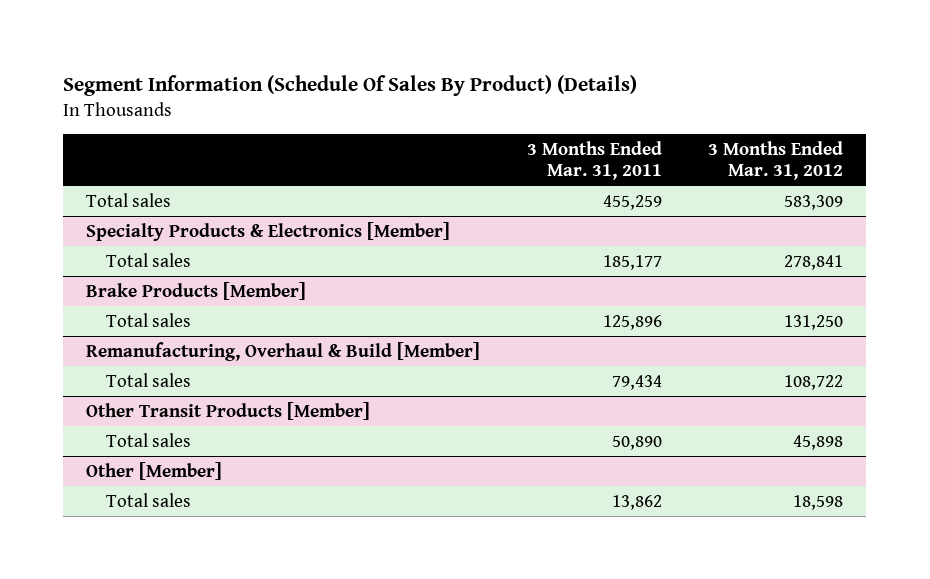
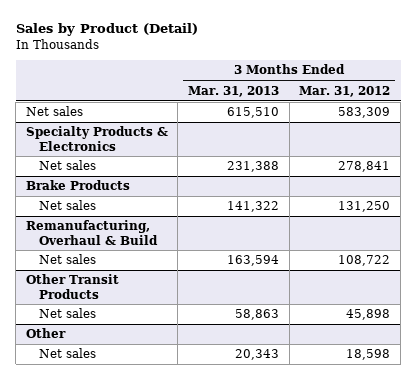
- Segment Information (Schedule Of Sales By Product) (Details)
+ Sales by Product (Detail)
- | 3 Months Ended Mar. 31, 2011 | 3 Months Ended Mar. 31, 2012
+ | 3 Months Ended Mar. 31, 2013 | 3 Months Ended Mar. 31, 2012
- Total sales | 455,259 | 583,309
- Specialty Products & Electronics [Member]
- Total sales | 185,177 | 278,841
- Brake Products [Member]
- Total sales | 125,896 | 131,250
- Remanufacturing, Overhaul & Build [Member]
- Total sales | 79,434 | 108,722
- Other Transit Products [Member]
- Total sales | 50,890 | 45,898
- Other [Member]
- Total sales | 13,862 | 18,598
+ Net sales | 615,510 | 583,309
+ Specialty Products & Electronics
+ Net sales | 231,388 | 278,841
+ Brake Products
+ Net sales | 141,322 | 131,250
+ Remanufacturing, Overhaul & Build
+ Net sales | 163,594 | 108,722
+ Other Transit Products
+ Net sales | 58,863 | 45,898
+ Other
+ Net sales | 20,343 | 18,598

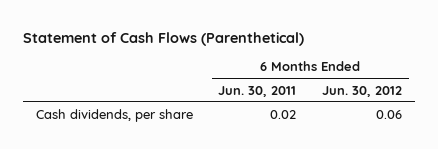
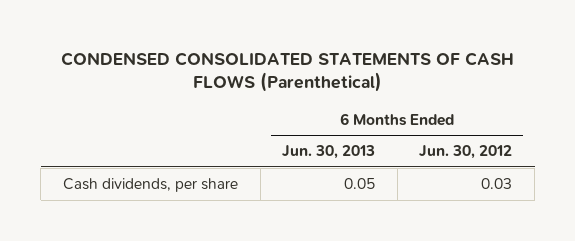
- Statement of Cash Flows (Parenthetical)
+ CONDENSED CONSOLIDATED STATEMENTS OF CASH FLOWS (Parenthetical)
- | 6 Months Ended Jun. 30, 2011 | 6 Months Ended Jun. 30, 2012
+ | 6 Months Ended Jun. 30, 2013 | 6 Months Ended Jun. 30, 2012
- Cash dividends, per share | 0.02 | 0.06
+ Cash dividends, per share | 0.05 | 0.03

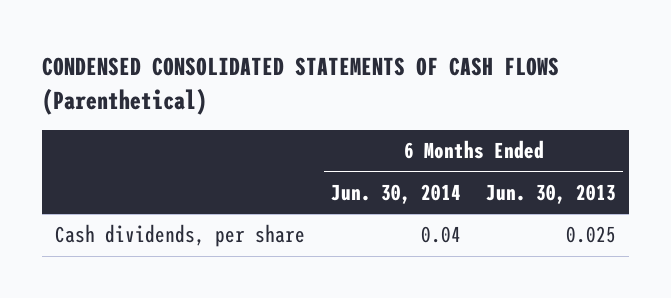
- | 6 Months Ended Jun. 30, 2013 | 6 Months Ended Jun. 30, 2012
+ | 6 Months Ended Jun. 30, 2014 | 6 Months Ended Jun. 30, 2013
- Cash dividends, per share | 0.05 | 0.03
+ Cash dividends, per share | 0.04 | 0.025

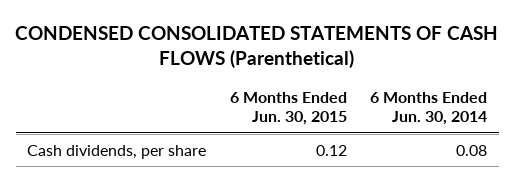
- | 6 Months Ended Jun. 30, 2014 | 6 Months Ended Jun. 30, 2013
+ | 6 Months Ended Jun. 30, 2015 | 6 Months Ended Jun. 30, 2014
- Cash dividends, per share | 0.04 | 0.025
+ Cash dividends, per share | 0.12 | 0.08

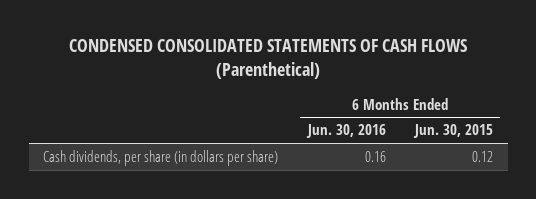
- | 6 Months Ended Jun. 30, 2015 | 6 Months Ended Jun. 30, 2014
+ | 6 Months Ended Jun. 30, 2016 | 6 Months Ended Jun. 30, 2015
- Cash dividends, per share | 0.12 | 0.08
+ Cash dividends, per share (in dollars per share) | 0.16 | 0.12

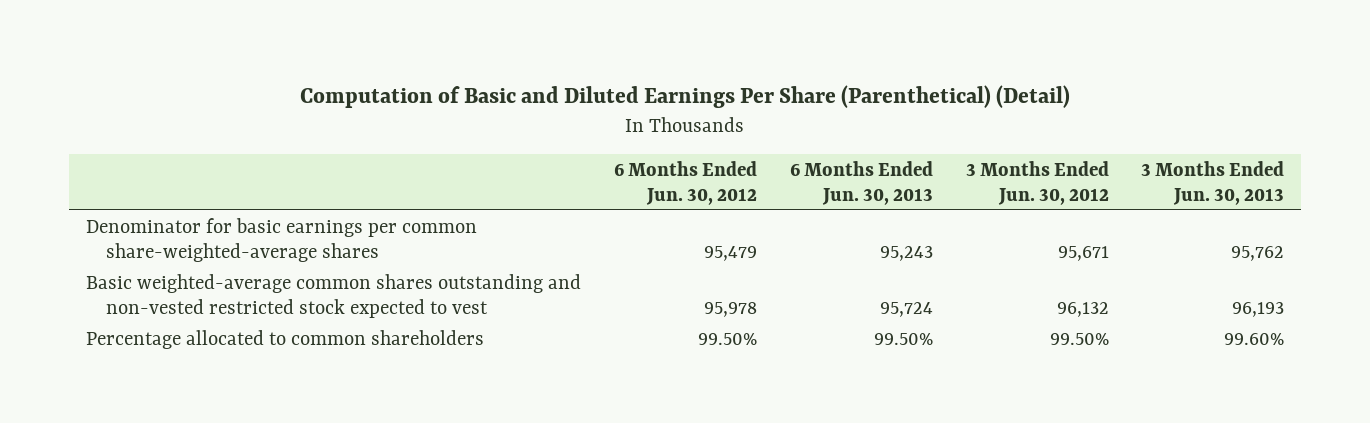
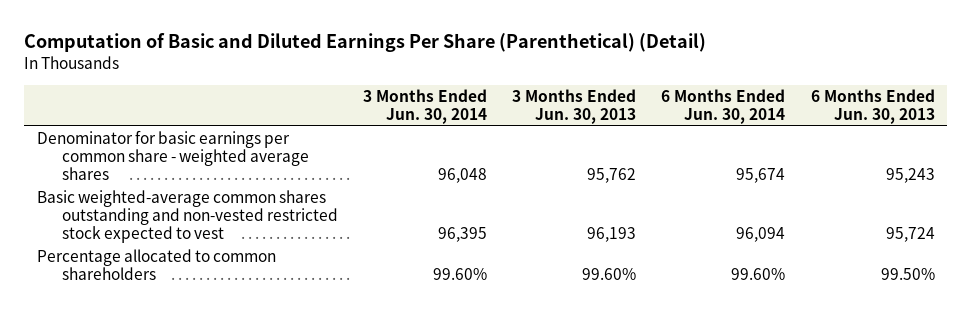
- | 6 Months Ended Jun. 30, 2012 | 6 Months Ended Jun. 30, 2013 | 3 Months Ended Jun. 30, 2012 | 3 Months Ended Jun. 30, 2013
+ | 3 Months Ended Jun. 30, 2014 | 3 Months Ended Jun. 30, 2013 | 6 Months Ended Jun. 30, 2014 | 6 Months Ended Jun. 30, 2013
- Denominator for basic earnings per common share-weighted-average shares | 95,479 | 95,243 | 95,671 | 95,762
+ Denominator for basic earnings per common share - weighted average shares | 96,048 | 95,762 | 95,674 | 95,243

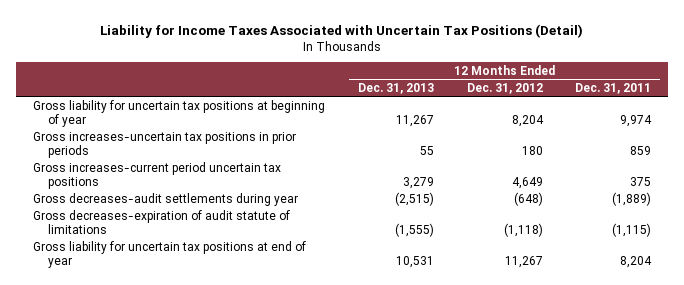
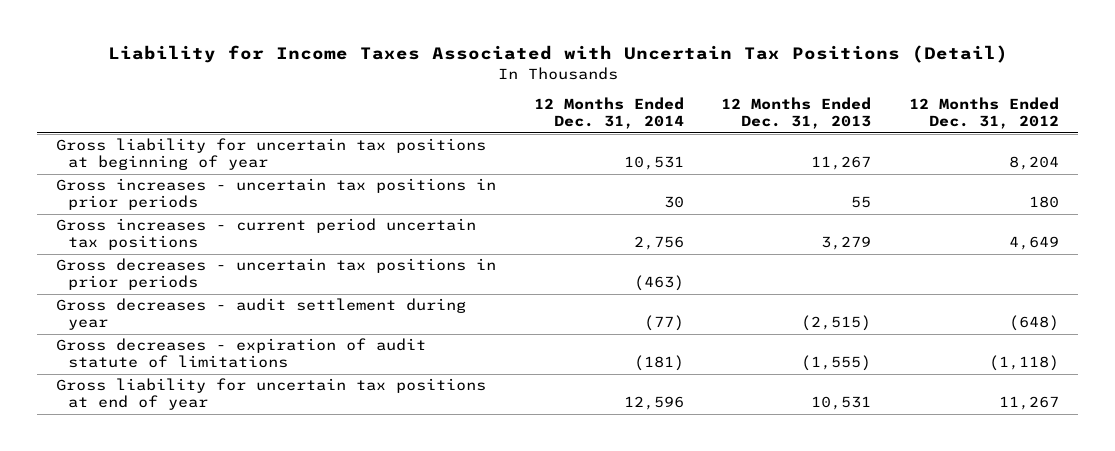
- | 12 Months Ended Dec. 31, 2013 | 12 Months Ended Dec. 31, 2012 | 12 Months Ended Dec. 31, 2011
+ | 12 Months Ended Dec. 31, 2014 | 12 Months Ended Dec. 31, 2013 | 12 Months Ended Dec. 31, 2012
- Gross increases-uncertain tax positions in prior periods | 55 | 180 | 859
- Gross increases-current period uncertain tax positions | 3,279 | 4,649 | 375
- Gross decreases-audit settlements during year | (2,515) | (648) | (1,889)
- Gross decreases-expiration of audit statute of limitations | (1,555) | (1,118) | (1,115)
+ Gross increases - uncertain tax positions in prior periods | 30 | 55 | 180
+ Gross increases - current period uncertain tax positions | 2,756 | 3,279 | 4,649
+ Gross decreases - uncertain tax positions in prior periods | (463) | |
+ Gross decreases - audit settlement during year | (77) | (2,515) | (648)
+ Gross decreases - expiration of audit statute of limitations | (181) | (1,555) | (1,118)

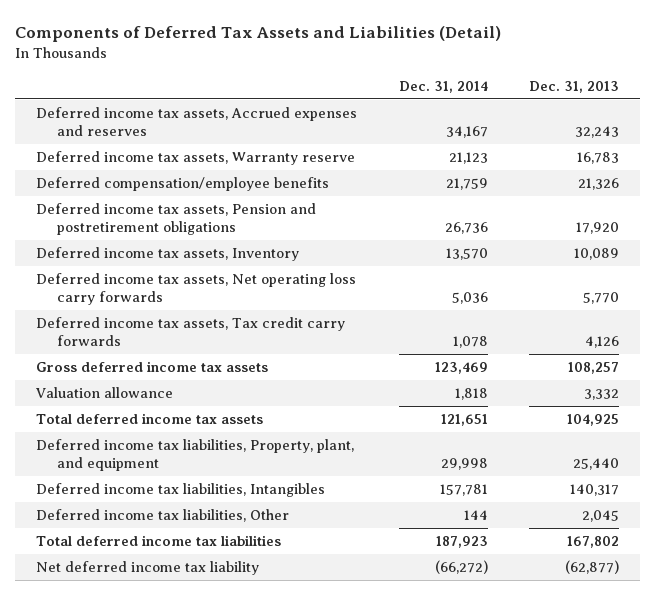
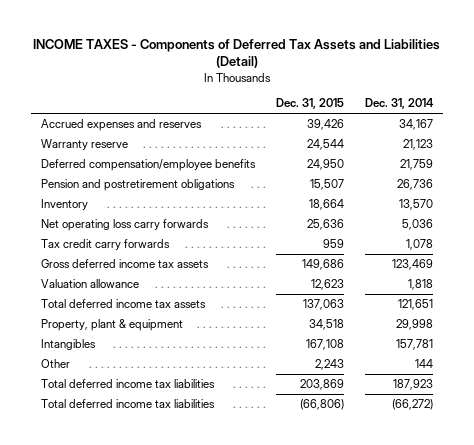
- Components of Deferred Tax Assets and Liabilities (Detail)
+ INCOME TAXES - Components of Deferred Tax Assets and Liabilities (Detail)
- | Dec. 31, 2014 | Dec. 31, 2013
+ | Dec. 31, 2015 | Dec. 31, 2014
- Deferred income tax assets, Accrued expenses and reserves | 34,167 | 32,243
- Deferred income tax assets, Warranty reserve | 21,123 | 16,783
+ Accrued expenses and reserves | 39,426 | 34,167
+ Warranty reserve | 24,544 | 21,123
- Deferred income tax assets, Pension and postretirement obligations | 26,736 | 17,920
- Deferred income tax assets, Inventory | 13,570 | 10,089
- Deferred income tax assets, Net operating loss carry forwards | 5,036 | 5,770
- Deferred income tax assets, Tax credit carry forwards | 1,078 | 4,126
+ Pension and postretirement obligations | 15,507 | 26,736
+ Inventory | 18,664 | 13,570
+ Net operating loss carry forwards | 25,636 | 5,036
+ Tax credit carry forwards | 959 | 1,078
- Deferred income tax liabilities, Property, plant, and equipment | 29,998 | 25,440
- Deferred income tax liabilities, Intangibles | 157,781 | 140,317
- Deferred income tax liabilities, Other | 144 | 2,045
+ Property, plant & equipment | 34,518 | 29,998
+ Intangibles | 167,108 | 157,781
+ Other | 2,243 | 144
- Net deferred income tax liability | (66,272) | (62,877)
+ Total deferred income tax liabilities | (66,806) | (66,272)

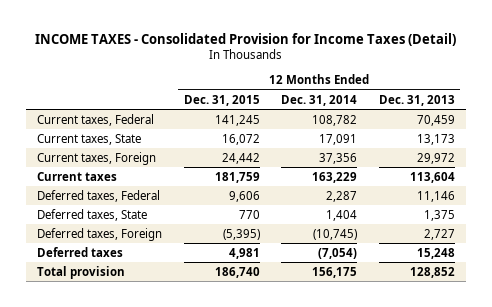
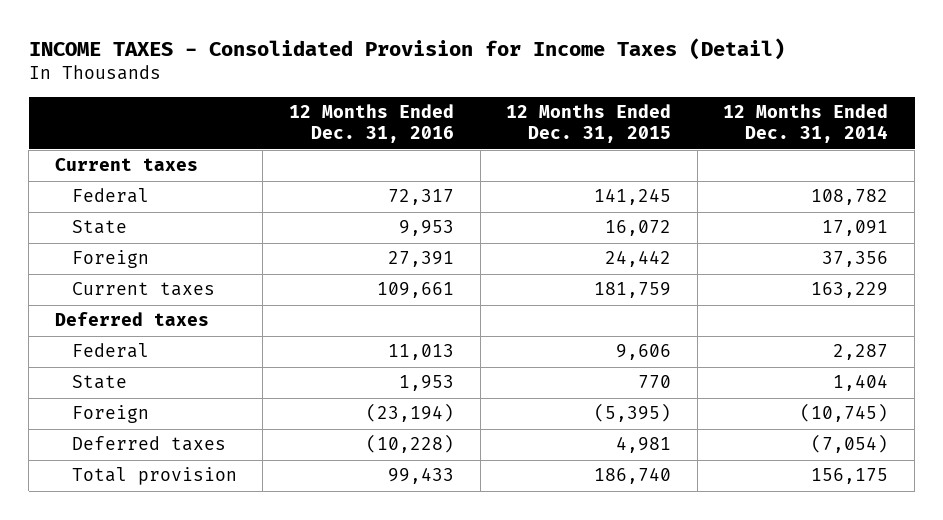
- | 12 Months Ended Dec. 31, 2015 | 12 Months Ended Dec. 31, 2014 | 12 Months Ended Dec. 31, 2013
+ | 12 Months Ended Dec. 31, 2016 | 12 Months Ended Dec. 31, 2015 | 12 Months Ended Dec. 31, 2014
- Current taxes, Federal | 141,245 | 108,782 | 70,459
- Current taxes, State | 16,072 | 17,091 | 13,173
- Current taxes, Foreign | 24,442 | 37,356 | 29,972
+ Current taxes
+ Federal | 72,317 | 141,245 | 108,782
+ State | 9,953 | 16,072 | 17,091
+ Foreign | 27,391 | 24,442 | 37,356
- Deferred taxes, Federal | 9,606 | 2,287 | 11,146
- Deferred taxes, State | 770 | 1,404 | 1,375
- Deferred taxes, Foreign | (5,395) | (10,745) | 2,727
+ Deferred taxes
+ Federal | 11,013 | 9,606 | 2,287
+ State | 1,953 | 770 | 1,404
+ Foreign | (23,194) | (5,395) | (10,745)

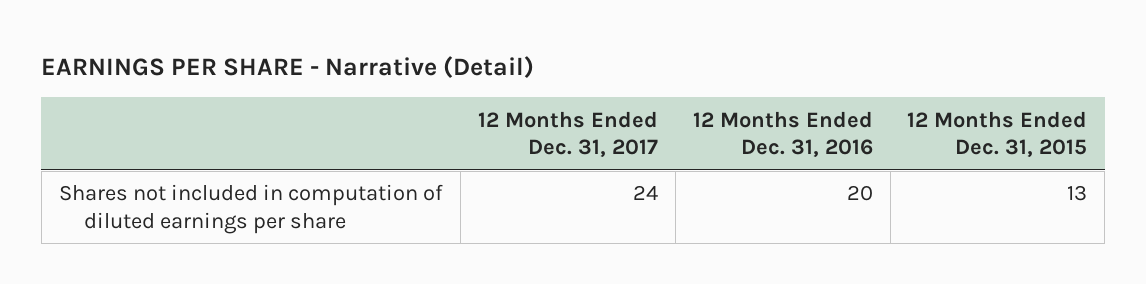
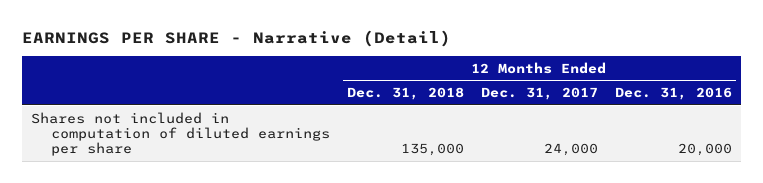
- | 12 Months Ended Dec. 31, 2017 | 12 Months Ended Dec. 31, 2016 | 12 Months Ended Dec. 31, 2015
+ | 12 Months Ended Dec. 31, 2018 | 12 Months Ended Dec. 31, 2017 | 12 Months Ended Dec. 31, 2016
- Shares not included in computation of diluted earnings per share | 24 | 20 | 13
+ Shares not included in computation of diluted earnings per share | 135,000 | 24,000 | 20,000

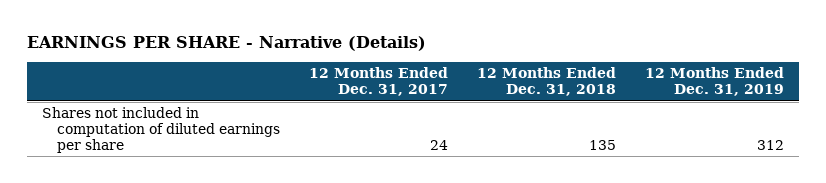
- EARNINGS PER SHARE - Narrative (Detail)
+ EARNINGS PER SHARE - Narrative (Details)
- | 12 Months Ended Dec. 31, 2018 | 12 Months Ended Dec. 31, 2017 | 12 Months Ended Dec. 31, 2016
+ | 12 Months Ended Dec. 31, 2017 | 12 Months Ended Dec. 31, 2018 | 12 Months Ended Dec. 31, 2019
- Shares not included in computation of diluted earnings per share | 135,000 | 24,000 | 20,000
+ Shares not included in computation of diluted earnings per share | 24 | 135 | 312

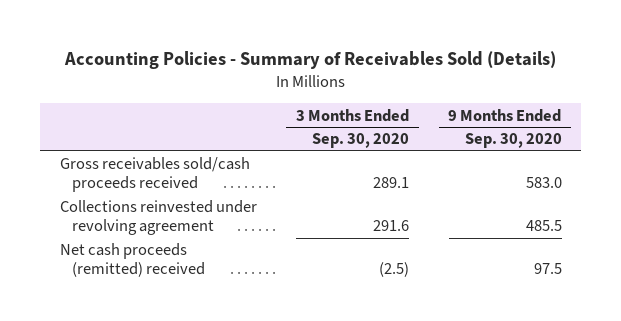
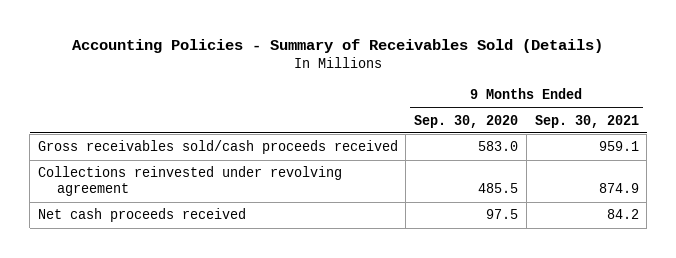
- | 3 Months Ended Sep. 30, 2020 | 9 Months Ended Sep. 30, 2020
+ | 9 Months Ended Sep. 30, 2020 | 9 Months Ended Sep. 30, 2021
- Net cash proceeds (remitted) received | (2.5) | 97.5
+ Net cash proceeds received | 97.5 | 84.2

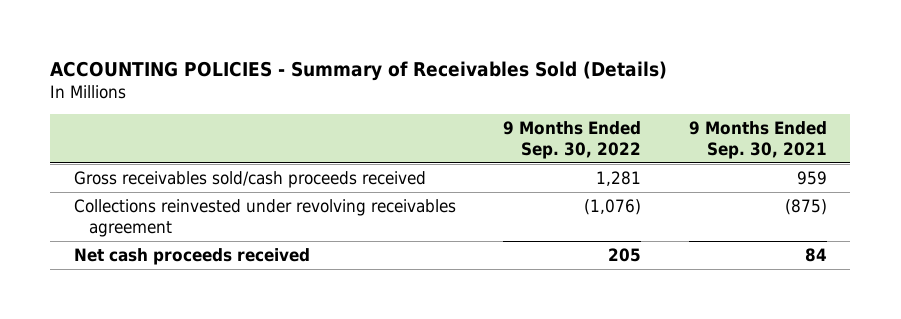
- Accounting Policies - Summary of Receivables Sold (Details)
+ ACCOUNTING POLICIES - Summary of Receivables Sold (Details)
- | 9 Months Ended Sep. 30, 2020 | 9 Months Ended Sep. 30, 2021
+ | 9 Months Ended Sep. 30, 2022 | 9 Months Ended Sep. 30, 2021
- Gross receivables sold/cash proceeds received | 583.0 | 959.1
- Collections reinvested under revolving agreement | 485.5 | 874.9
- Net cash proceeds received | 97.5 | 84.2
+ Gross receivables sold/cash proceeds received | 1,281 | 959
+ Collections reinvested under revolving receivables agreement | (1,076) | (875)
+ Net cash proceeds received | 205 | 84

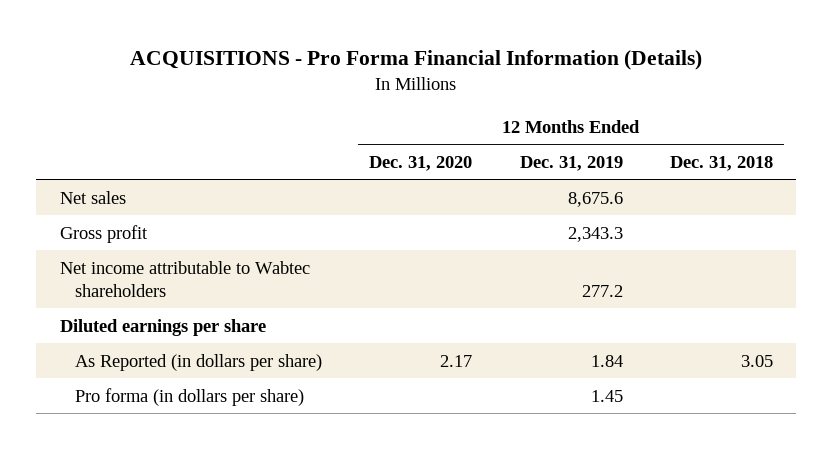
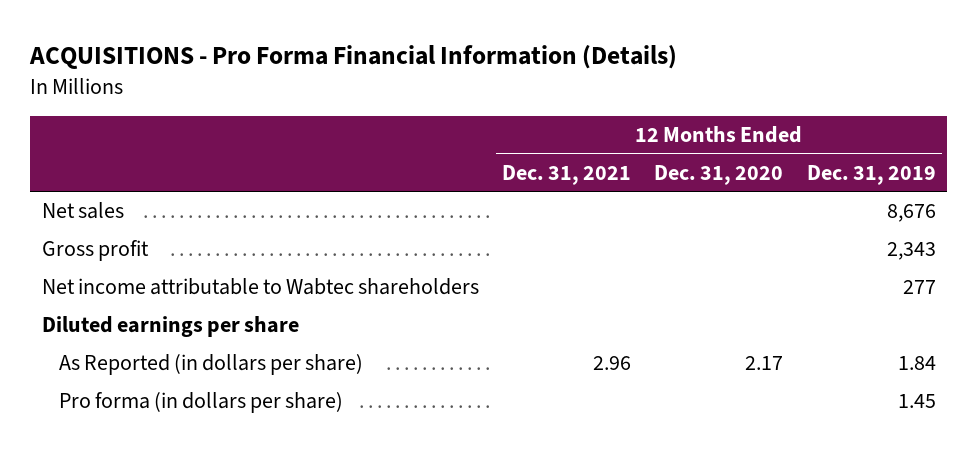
- | 12 Months Ended Dec. 31, 2020 | 12 Months Ended Dec. 31, 2019 | 12 Months Ended Dec. 31, 2018
+ | 12 Months Ended Dec. 31, 2021 | 12 Months Ended Dec. 31, 2020 | 12 Months Ended Dec. 31, 2019
- Net sales | | 8,675.6 |
- Gross profit | | 2,343.3 |
- Net income attributable to Wabtec shareholders | | 277.2 |
+ Net sales | | | 8,676
+ Gross profit | | | 2,343
+ Net income attributable to Wabtec shareholders | | | 277

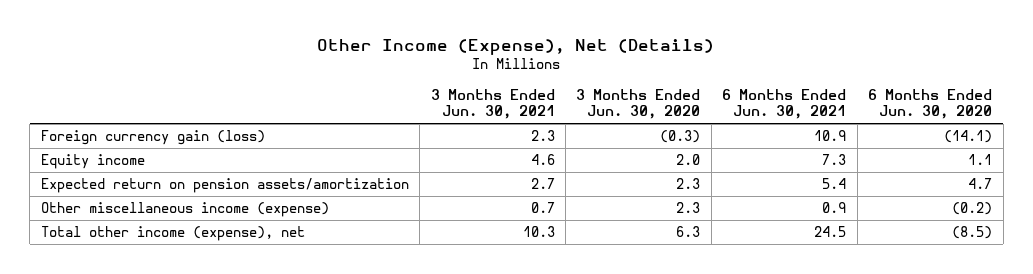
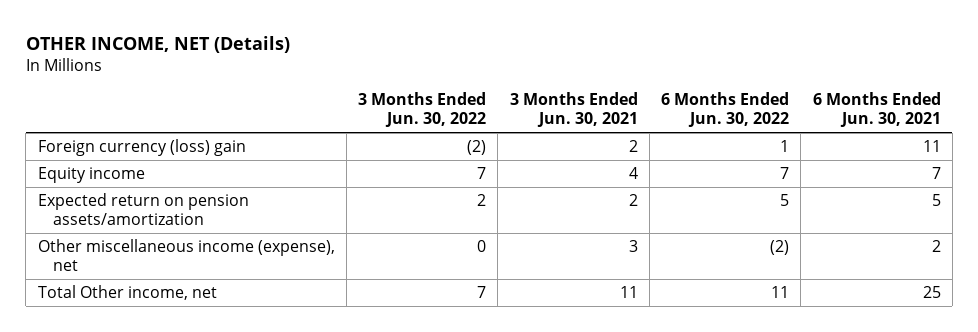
- Other Income (Expense), Net (Details)
+ OTHER INCOME, NET (Details)
- | 3 Months Ended Jun. 30, 2021 | 3 Months Ended Jun. 30, 2020 | 6 Months Ended Jun. 30, 2021 | 6 Months Ended Jun. 30, 2020
+ | 3 Months Ended Jun. 30, 2022 | 3 Months Ended Jun. 30, 2021 | 6 Months Ended Jun. 30, 2022 | 6 Months Ended Jun. 30, 2021
- Foreign currency gain (loss) | 2.3 | (0.3) | 10.9 | (14.1)
- Equity income | 4.6 | 2.0 | 7.3 | 1.1
- Expected return on pension assets/amortization | 2.7 | 2.3 | 5.4 | 4.7
- Other miscellaneous income (expense) | 0.7 | 2.3 | 0.9 | (0.2)
- Total other income (expense), net | 10.3 | 6.3 | 24.5 | (8.5)
+ Foreign currency (loss) gain | (2) | 2 | 1 | 11
+ Equity income | 7 | 4 | 7 | 7
+ Expected return on pension assets/amortization | 2 | 2 | 5 | 5
+ Other miscellaneous income (expense), net | 0 | 3 | (2) | 2
+ Total Other income, net | 7 | 11 | 11 | 25

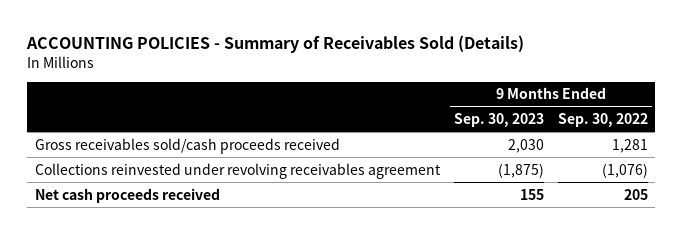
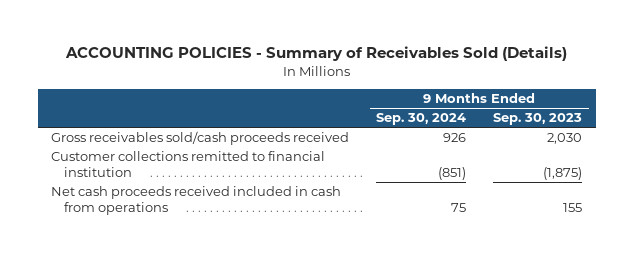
- | 9 Months Ended Sep. 30, 2023 | 9 Months Ended Sep. 30, 2022
+ | 9 Months Ended Sep. 30, 2024 | 9 Months Ended Sep. 30, 2023
- Collections reinvested under revolving receivables agreement | (1,875) | (1,076)
- Net cash proceeds received | 155 | 205
+ Customer collections remitted to financial institution | (851) | (1,875)
+ Net cash proceeds received included in cash from operations | 75 | 155

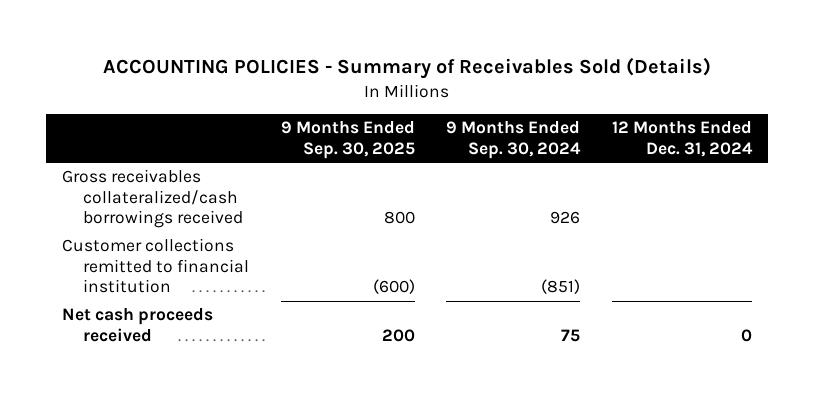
- | 9 Months Ended Sep. 30, 2024 | 9 Months Ended Sep. 30, 2023
+ | 9 Months Ended Sep. 30, 2025 | 9 Months Ended Sep. 30, 2024 | 12 Months Ended Dec. 31, 2024
- Gross receivables sold/cash proceeds received | 926 | 2,030
+ Gross receivables collateralized/cash borrowings received | 800 | 926 |
- Net cash proceeds received included in cash from operations | 75 | 155
+ Net cash proceeds received | 200 | 75 | 0

